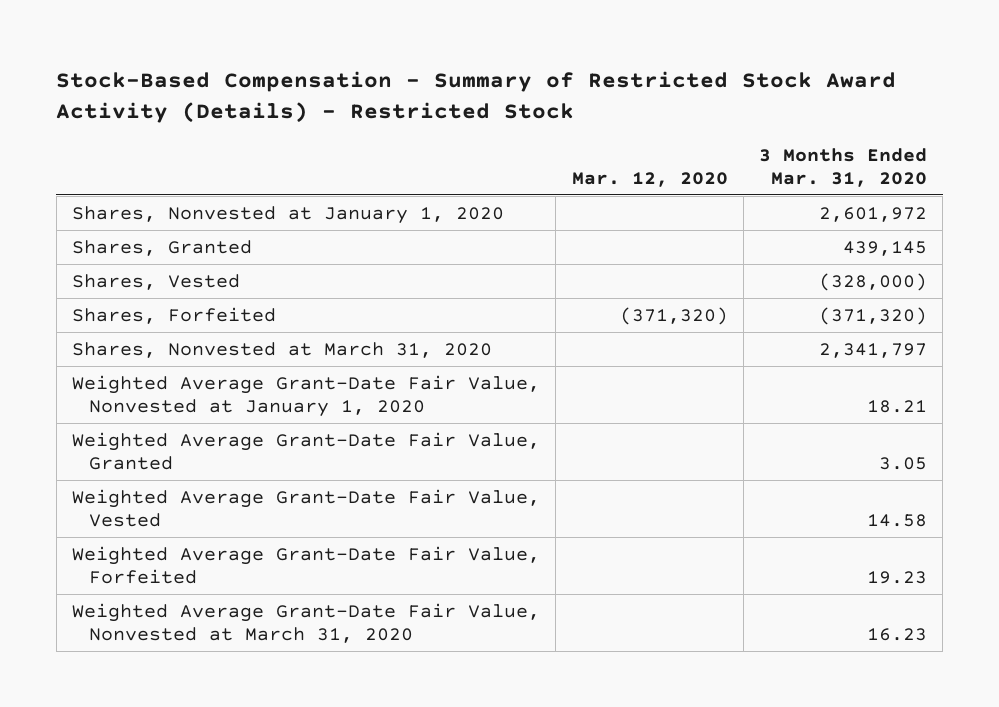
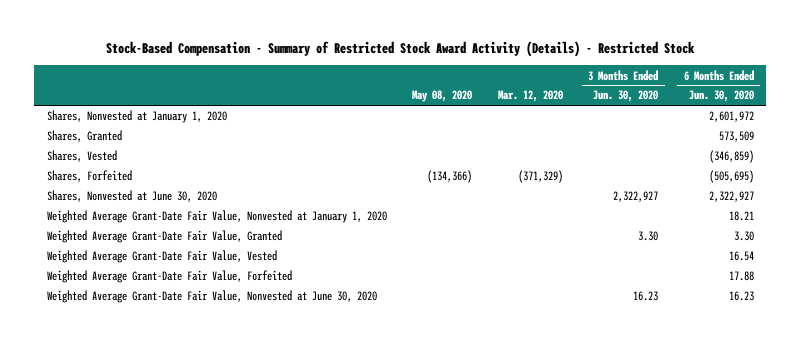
- | Mar. 12, 2020 | 3 Months Ended Mar. 31, 2020
+ | May 08, 2020 | Mar. 12, 2020 | 3 Months Ended Jun. 30, 2020 | 6 Months Ended Jun. 30, 2020
- Shares, Forfeited | (371,320) | (371,320)
- Shares, Nonvested at March 31, 2020 | | 2,341,797
+ Shares, Forfeited | (134,366) | (371,329) | | (505,695)
+ Shares, Nonvested at June 30, 2020 | | | 2,322,927 | 2,322,927
- Weighted Average Grant-Date Fair Value, Nonvested at March 31, 2020 | | 16.23
+ Weighted Average Grant-Date Fair Value, Nonvested at June 30, 2020 | | | 16.23 | 16.23

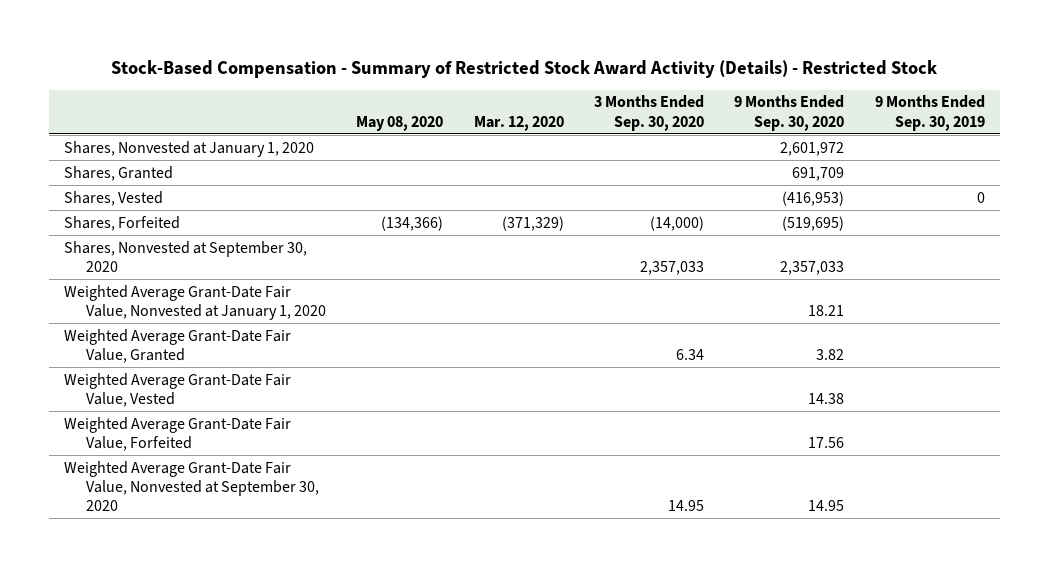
- | May 08, 2020 | Mar. 12, 2020 | 3 Months Ended Jun. 30, 2020 | 6 Months Ended Jun. 30, 2020
+ | May 08, 2020 | Mar. 12, 2020 | 3 Months Ended Sep. 30, 2020 | 9 Months Ended Sep. 30, 2020 | 9 Months Ended Sep. 30, 2019
- Shares, Nonvested at June 30, 2020 | | | 2,322,927 | 2,322,927
+ Shares, Nonvested at September 30, 2020 | | | 2,357,033 | 2,357,033 |
- Weighted Average Grant-Date Fair Value, Nonvested at June 30, 2020 | | | 16.23 | 16.23
+ Weighted Average Grant-Date Fair Value, Nonvested at September 30, 2020 | | | 14.95 | 14.95 |

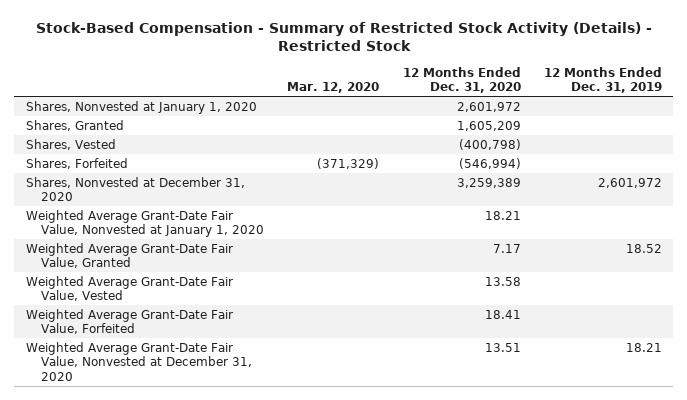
- Stock-Based Compensation - Summary of Restricted Stock Award Activity (Details) - Restricted Stock
+ Stock-Based Compensation - Summary of Restricted Stock Activity (Details) - Restricted Stock
- | May 08, 2020 | Mar. 12, 2020 | 3 Months Ended Sep. 30, 2020 | 9 Months Ended Sep. 30, 2020 | 9 Months Ended Sep. 30, 2019
+ | Mar. 12, 2020 | 12 Months Ended Dec. 31, 2020 | 12 Months Ended Dec. 31, 2019
- Shares, Nonvested at September 30, 2020 | | | 2,357,033 | 2,357,033 |
+ Shares, Nonvested at December 31, 2020 | | 3,259,389 | 2,601,972
- Weighted Average Grant-Date Fair Value, Nonvested at September 30, 2020 | | | 14.95 | 14.95 |
+ Weighted Average Grant-Date Fair Value, Nonvested at December 31, 2020 | | 13.51 | 18.21

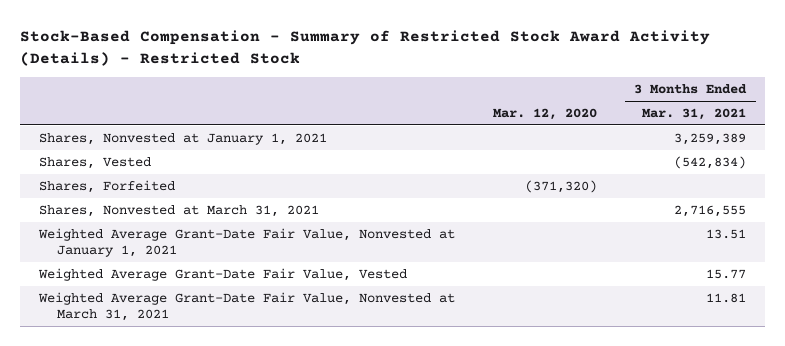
- Stock-Based Compensation - Summary of Restricted Stock Activity (Details) - Restricted Stock
+ Stock-Based Compensation - Summary of Restricted Stock Award Activity (Details) - Restricted Stock
- | Mar. 12, 2020 | 12 Months Ended Dec. 31, 2020 | 12 Months Ended Dec. 31, 2019
+ | Mar. 12, 2020 | 3 Months Ended Mar. 31, 2021
- Shares, Nonvested at January 1, 2020 | | 2,601,972 |
- Shares, Granted | | 1,605,209 |
+ Shares, Nonvested at January 1, 2021 | | 3,259,389
- Shares, Forfeited | (371,329) | (546,994) |
- Shares, Nonvested at December 31, 2020 | | 3,259,389 | 2,601,972
- Weighted Average Grant-Date Fair Value, Nonvested at January 1, 2020 | | 18.21 |
- Weighted Average Grant-Date Fair Value, Granted | | 7.17 | 18.52
+ Shares, Forfeited | (371,320) |
+ Shares, Nonvested at March 31, 2021 | | 2,716,555
+ Weighted Average Grant-Date Fair Value, Nonvested at January 1, 2021 | | 13.51
- Weighted Average Grant-Date Fair Value, Forfeited | | 18.41 |
- Weighted Average Grant-Date Fair Value, Nonvested at December 31, 2020 | | 13.51 | 18.21
+ Weighted Average Grant-Date Fair Value, Nonvested at March 31, 2021 | | 11.81

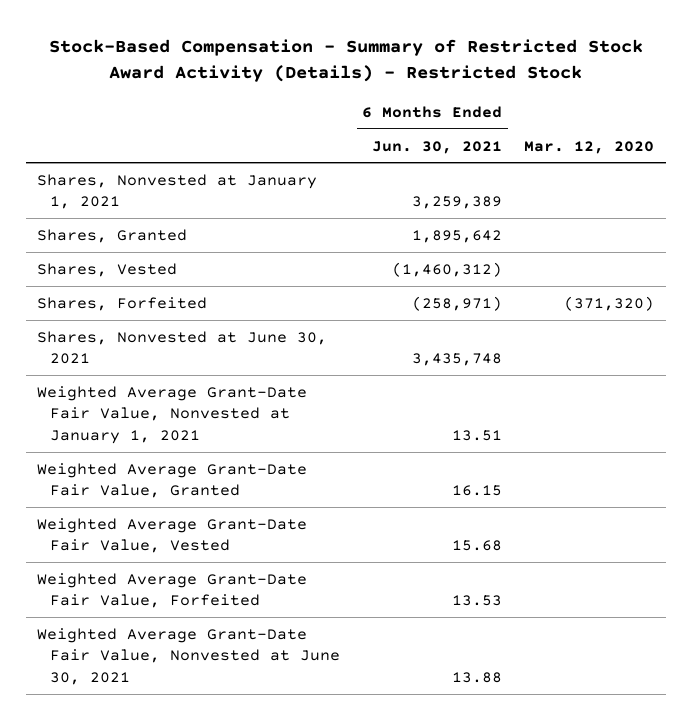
- | Mar. 12, 2020 | 3 Months Ended Mar. 31, 2021
+ | 6 Months Ended Jun. 30, 2021 | Mar. 12, 2020
+ Shares, Granted | 1,895,642 |
- Shares, Nonvested at March 31, 2021 | | 2,716,555
+ Shares, Nonvested at June 30, 2021 | 3,435,748 |
+ Weighted Average Grant-Date Fair Value, Granted | 16.15 |
- Weighted Average Grant-Date Fair Value, Nonvested at March 31, 2021 | | 11.81
+ Weighted Average Grant-Date Fair Value, Forfeited | 13.53 |
+ Weighted Average Grant-Date Fair Value, Nonvested at June 30, 2021 | 13.88 |

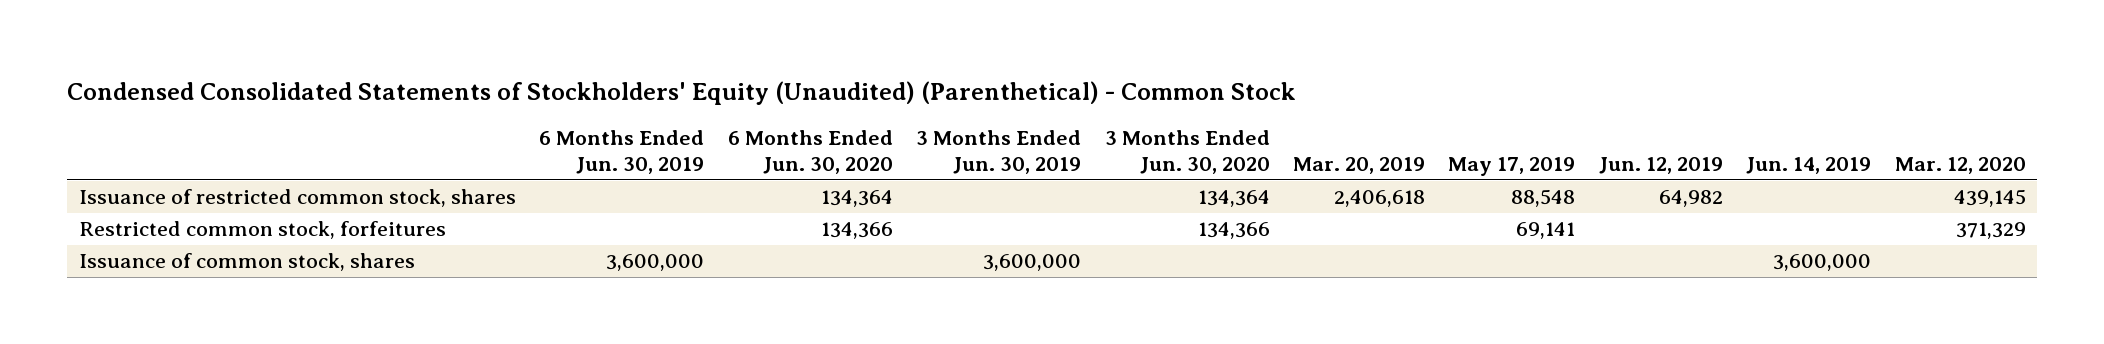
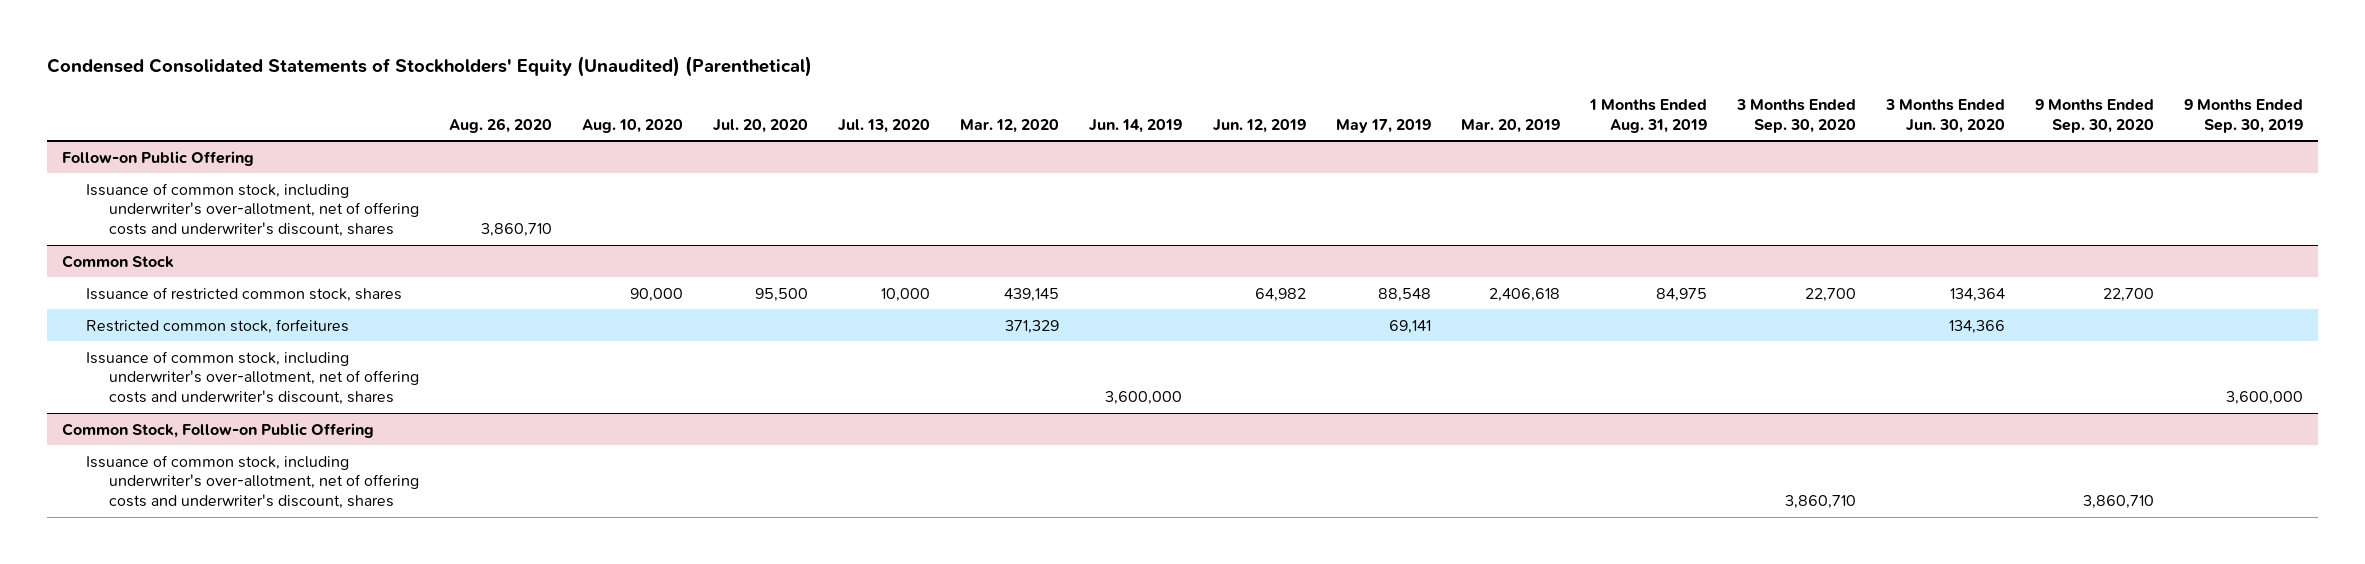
- Condensed Consolidated Statements of Stockholders' Equity (Unaudited) (Parenthetical) - Common Stock
+ Condensed Consolidated Statements of Stockholders' Equity (Unaudited) (Parenthetical)
- | 6 Months Ended Jun. 30, 2019 | 6 Months Ended Jun. 30, 2020 | 3 Months Ended Jun. 30, 2019 | 3 Months Ended Jun. 30, 2020 | Mar. 20, 2019 | May 17, 2019 | Jun. 12, 2019 | Jun. 14, 2019 | Mar. 12, 2020
+ | Aug. 26, 2020 | Aug. 10, 2020 | Jul. 20, 2020 | Jul. 13, 2020 | Mar. 12, 2020 | Jun. 14, 2019 | Jun. 12, 2019 | May 17, 2019 | Mar. 20, 2019 | 1 Months Ended Aug. 31, 2019 | 3 Months Ended Sep. 30, 2020 | 3 Months Ended Jun. 30, 2020 | 9 Months Ended Sep. 30, 2020 | 9 Months Ended Sep. 30, 2019
+ Follow-on Public Offering
+ Issuance of common stock, including underwriter's over-allotment, net of offering costs and underwriter's discount, shares | 3,860,710 | | | | | | | | | | | | |
+ Common Stock
- Issuance of common stock, shares | 3,600,000 | | 3,600,000 | | | | | 3,600,000 |
+ Issuance of common stock, including underwriter's over-allotment, net of offering costs and underwriter's discount, shares | | | | | | 3,600,000 | | | | | | | | 3,600,000
+ Common Stock, Follow-on Public Offering
+ Issuance of common stock, including underwriter's over-allotment, net of offering costs and underwriter's discount, shares | | | | | | | | | | | 3,860,710 | | 3,860,710 |

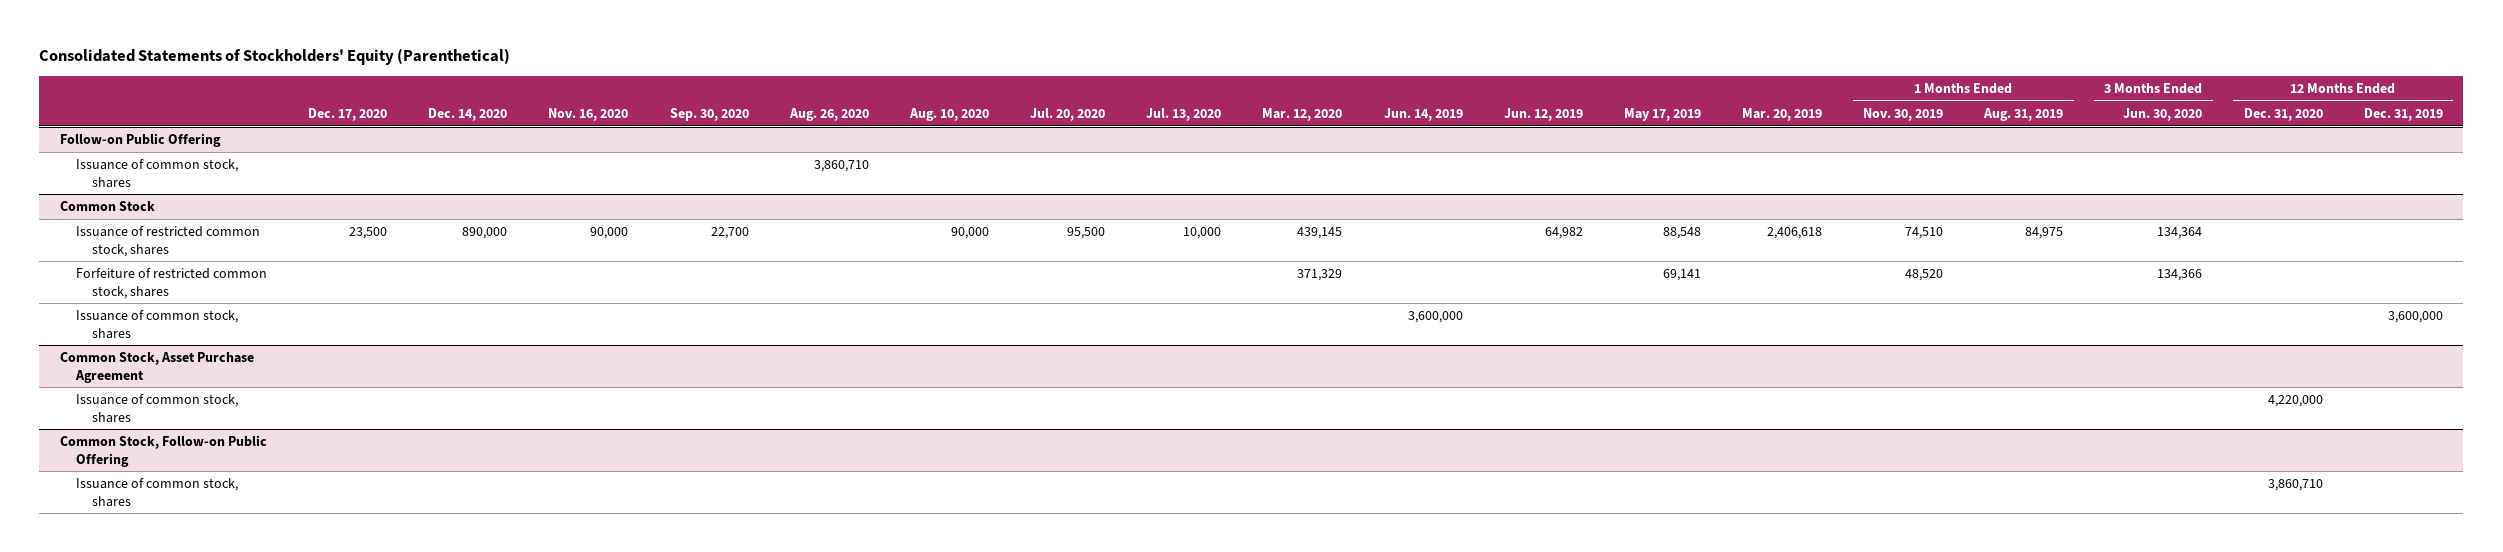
- Condensed Consolidated Statements of Stockholders' Equity (Unaudited) (Parenthetical)
+ Consolidated Statements of Stockholders' Equity (Parenthetical)
- | Aug. 26, 2020 | Aug. 10, 2020 | Jul. 20, 2020 | Jul. 13, 2020 | Mar. 12, 2020 | Jun. 14, 2019 | Jun. 12, 2019 | May 17, 2019 | Mar. 20, 2019 | 1 Months Ended Aug. 31, 2019 | 3 Months Ended Sep. 30, 2020 | 3 Months Ended Jun. 30, 2020 | 9 Months Ended Sep. 30, 2020 | 9 Months Ended Sep. 30, 2019
+ | Dec. 17, 2020 | Dec. 14, 2020 | Nov. 16, 2020 | Sep. 30, 2020 | Aug. 26, 2020 | Aug. 10, 2020 | Jul. 20, 2020 | Jul. 13, 2020 | Mar. 12, 2020 | Jun. 14, 2019 | Jun. 12, 2019 | May 17, 2019 | Mar. 20, 2019 | 1 Months Ended Nov. 30, 2019 | 1 Months Ended Aug. 31, 2019 | 3 Months Ended Jun. 30, 2020 | 12 Months Ended Dec. 31, 2020 | 12 Months Ended Dec. 31, 2019
@ Follow-on Public Offering
- Issuance of common stock, including underwriter's over-allotment, net of offering costs and underwriter's discount, shares | 3,860,710 | | | | | | | | | | | | |
+ Issuance of common stock, shares | | | | | 3,860,710 | | | | | | | | | | | | |
@ Common Stock
- Restricted common stock, forfeitures | | | | | 371,329 | | | 69,141 | | | | 134,366 | |
- Issuance of common stock, including underwriter's over-allotment, net of offering costs and underwriter's discount, shares | | | | | | 3,600,000 | | | | | | | | 3,600,000
+ Forfeiture of restricted common stock, shares | | | | | | | | | 371,329 | | | 69,141 | | 48,520 | | 134,366 | |
+ Issuance of common stock, shares | | | | | | | | | | 3,600,000 | | | | | | | | 3,600,000
+ Common Stock, Asset Purchase Agreement
+ Issuance of common stock, shares | | | | | | | | | | | | | | | | | 4,220,000 |
@ Common Stock, Follow-on Public Offering
- Issuance of common stock, including underwriter's over-allotment, net of offering costs and underwriter's discount, shares | | | | | | | | | | | 3,860,710 | | 3,860,710 |
+ Issuance of common stock, shares | | | | | | | | | | | | | | | | | 3,860,710 |

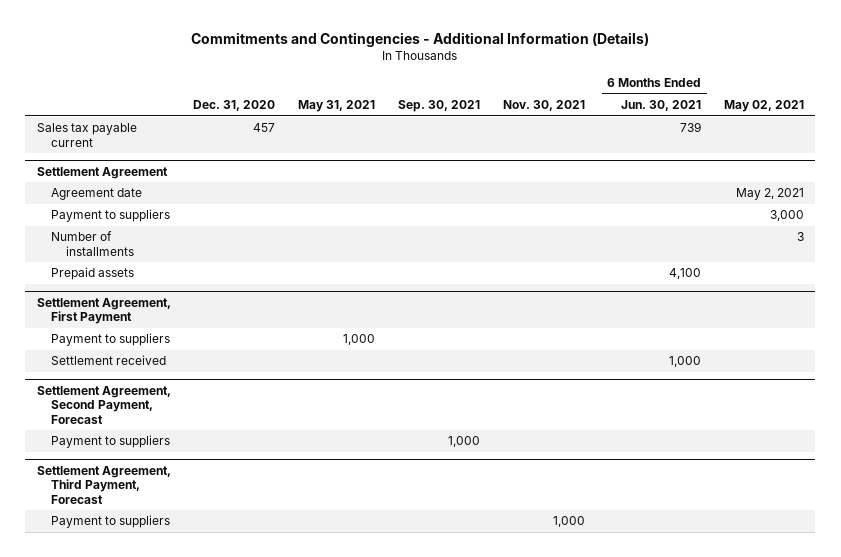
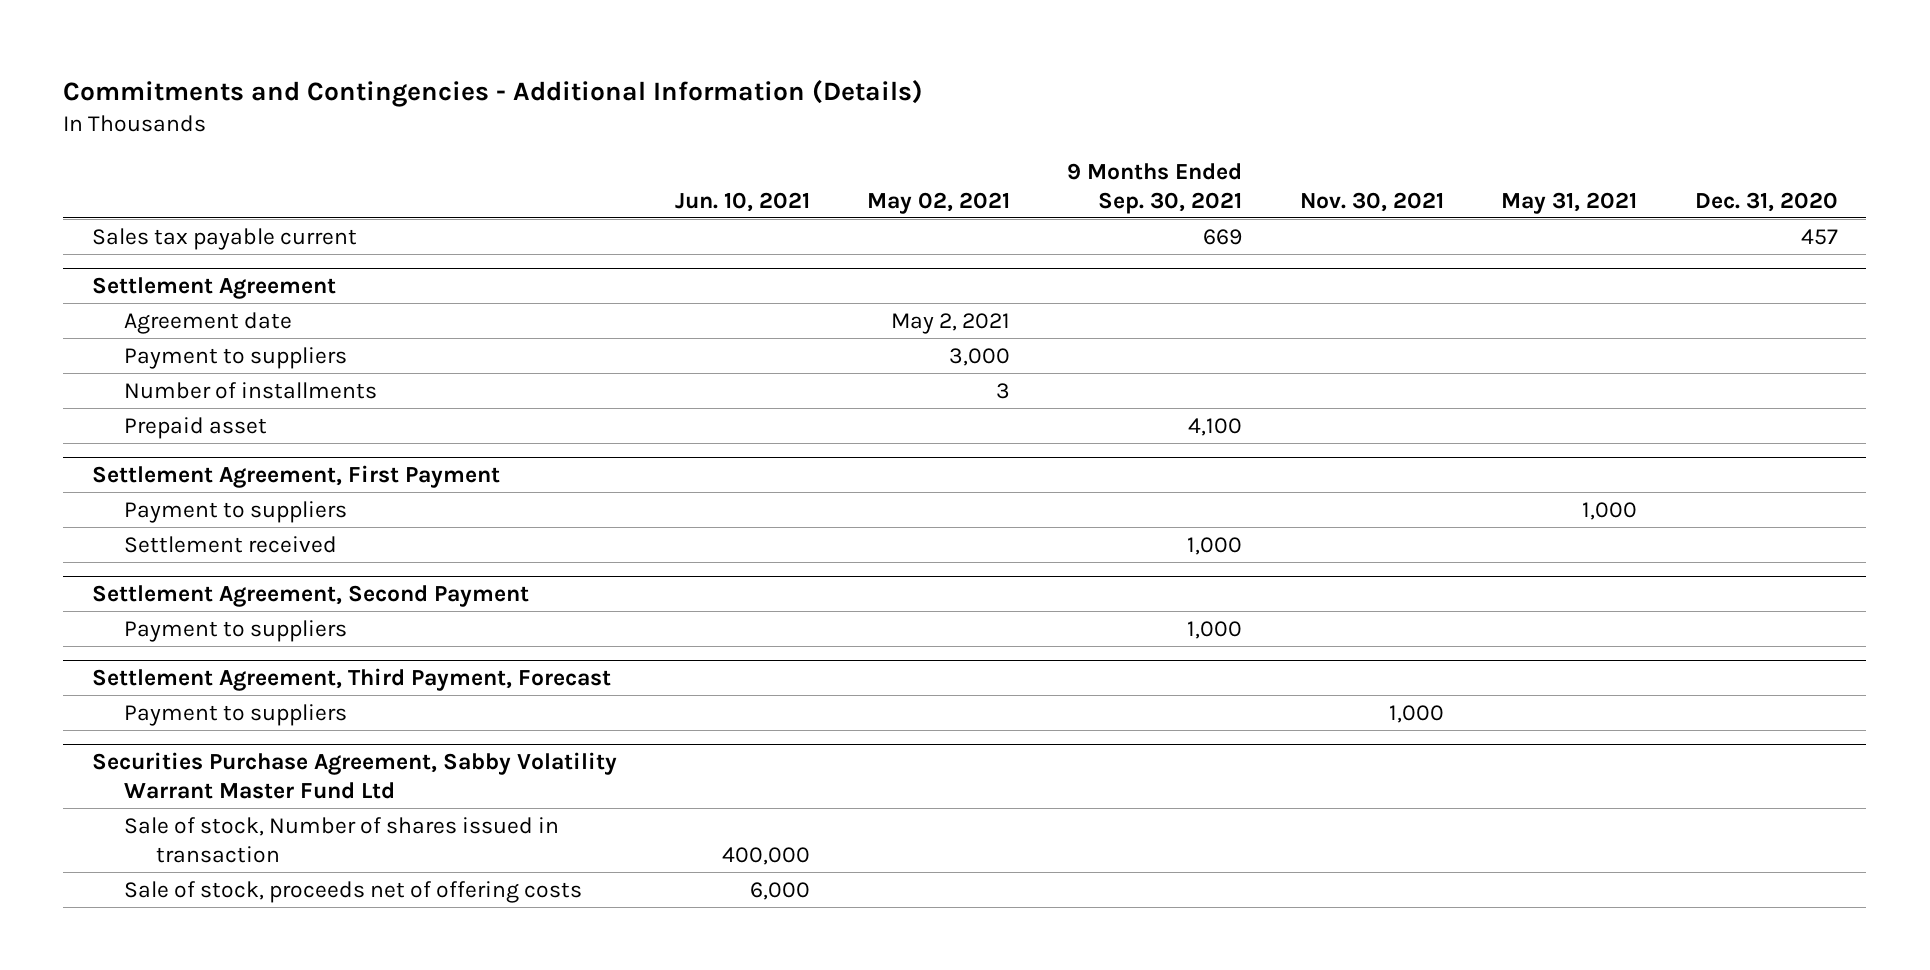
- | Dec. 31, 2020 | May 31, 2021 | Sep. 30, 2021 | Nov. 30, 2021 | 6 Months Ended Jun. 30, 2021 | May 02, 2021
+ | Jun. 10, 2021 | May 02, 2021 | 9 Months Ended Sep. 30, 2021 | Nov. 30, 2021 | May 31, 2021 | Dec. 31, 2020
@ Settlement Agreement
- Prepaid assets | | | | | 4,100 |
+ Prepaid asset | | | 4,100 | | |
- Settlement Agreement, Second Payment, Forecast
+ Settlement Agreement, Second Payment
+ Securities Purchase Agreement, Sabby Volatility Warrant Master Fund Ltd
+ Sale of stock, Number of shares issued in transaction | 400,000 | | | | |
+ Sale of stock, proceeds net of offering costs | 6,000 | | | | |

